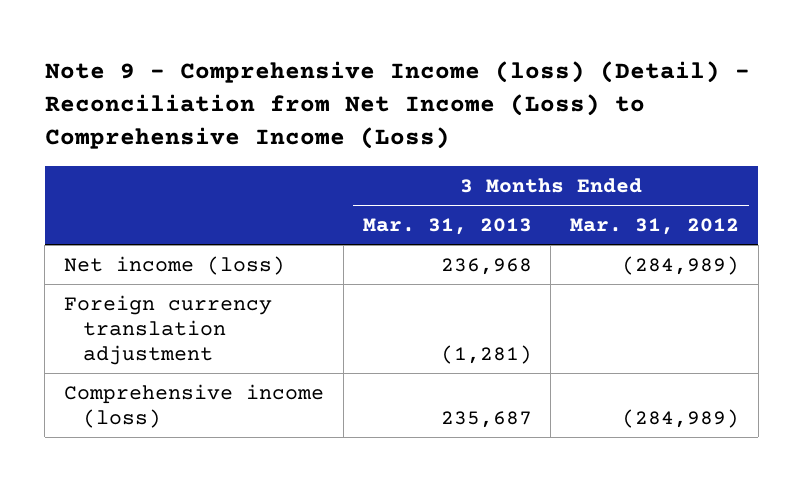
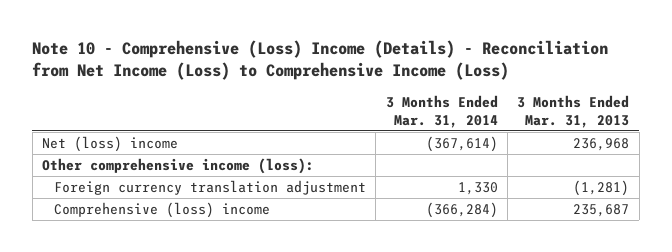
- Note 9 - Comprehensive Income (loss) (Detail) - Reconciliation from Net Income (Loss) to Comprehensive Income (Loss)
+ Note 10 - Comprehensive (Loss) Income (Details) - Reconciliation from Net Income (Loss) to Comprehensive Income (Loss)
- | 3 Months Ended Mar. 31, 2013 | 3 Months Ended Mar. 31, 2012
+ | 3 Months Ended Mar. 31, 2014 | 3 Months Ended Mar. 31, 2013
- Net income (loss) | 236,968 | (284,989)
+ Net (loss) income | (367,614) | 236,968
+ Other comprehensive income (loss):
- Comprehensive income (loss) | 235,687 | (284,989)
+ Comprehensive (loss) income | (366,284) | 235,687

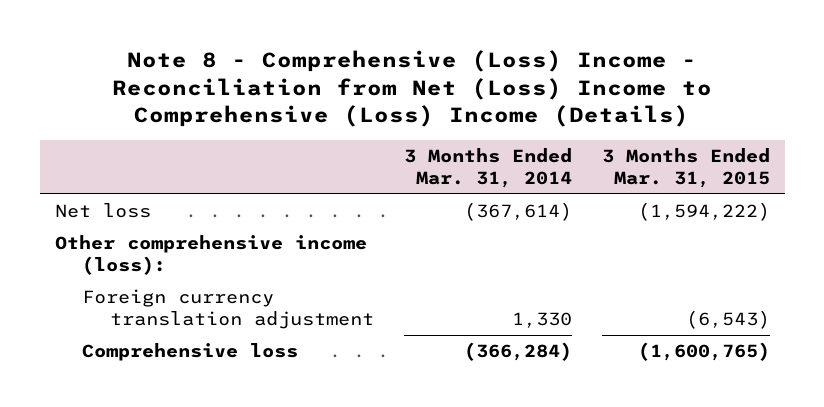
- Note 10 - Comprehensive (Loss) Income (Details) - Reconciliation from Net Income (Loss) to Comprehensive Income (Loss)
+ Note 8 - Comprehensive (Loss) Income - Reconciliation from Net (Loss) Income to Comprehensive (Loss) Income (Details)
- | 3 Months Ended Mar. 31, 2014 | 3 Months Ended Mar. 31, 2013
+ | 3 Months Ended Mar. 31, 2014 | 3 Months Ended Mar. 31, 2015
- Net (loss) income | (367,614) | 236,968
+ Net loss | (367,614) | (1,594,222)
- Comprehensive (loss) income | (366,284) | 235,687
+ Comprehensive loss | (366,284) | (1,600,765)

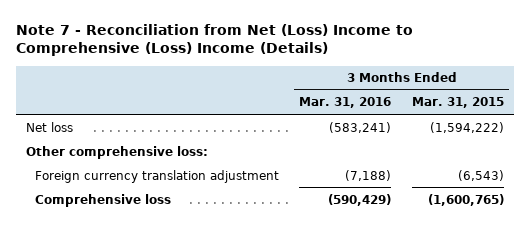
- Note 8 - Comprehensive (Loss) Income - Reconciliation from Net (Loss) Income to Comprehensive (Loss) Income (Details)
+ Note 7 - Reconciliation from Net (Loss) Income to Comprehensive (Loss) Income (Details)
- | 3 Months Ended Mar. 31, 2014 | 3 Months Ended Mar. 31, 2015
+ | 3 Months Ended Mar. 31, 2016 | 3 Months Ended Mar. 31, 2015
- Other comprehensive income (loss):
+ Other comprehensive loss:

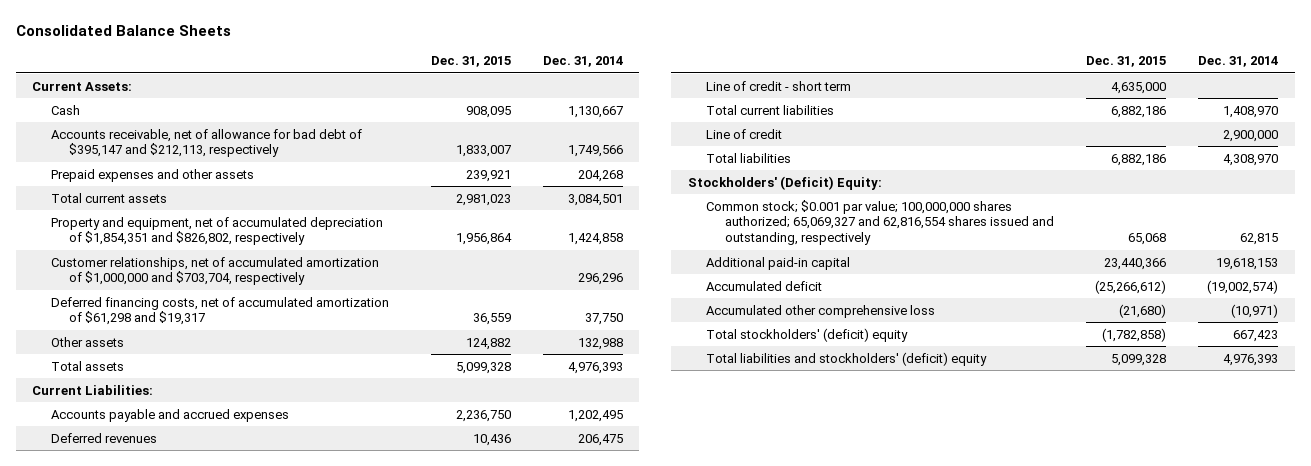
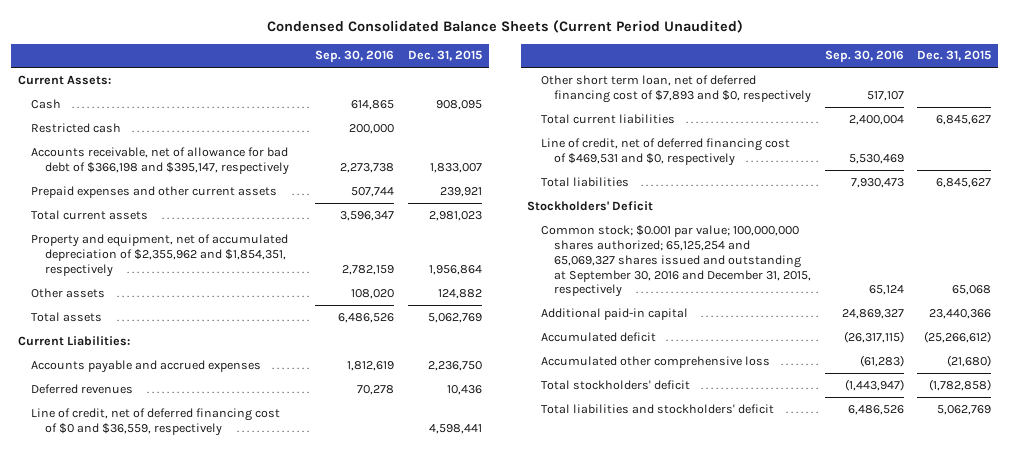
- Consolidated Balance Sheets
+ Condensed Consolidated Balance Sheets (Current Period Unaudited)
- | Dec. 31, 2015 | Dec. 31, 2014
+ | Sep. 30, 2016 | Dec. 31, 2015
- Accounts receivable, net of allowance for bad debt of $395,147 and $212,113, respectively | 1,833,007 | 1,749,566
- Prepaid expenses and other assets | 239,921 | 204,268
+ Restricted cash | 200,000 |
+ Accounts receivable, net of allowance for bad debt of $366,198 and $395,147, respectively | 2,273,738 | 1,833,007
+ Prepaid expenses and other current assets | 507,744 | 239,921
- Property and equipment, net of accumulated depreciation of $1,854,351 and $826,802, respectively | 1,956,864 | 1,424,858
- Customer relationships, net of accumulated amortization of $1,000,000 and $703,704, respectively | | 296,296
- Deferred financing costs, net of accumulated amortization of $61,298 and $19,317 | 36,559 | 37,750
+ Property and equipment, net of accumulated depreciation of $2,355,962 and $1,854,351, respectively | 2,782,159 | 1,956,864
- Total assets | 5,099,328 | 4,976,393
+ Total assets | 6,486,526 | 5,062,769
- Line of credit - short term | 4,635,000 |
- Total current liabilities | 6,882,186 | 1,408,970
- Line of credit | | 2,900,000
- Total liabilities | 6,882,186 | 4,308,970
- Stockholders' (Deficit) Equity:
- Common stock; $0.001 par value; 100,000,000 shares authorized; 65,069,327 and 62,816,554 shares issued and outstanding, respectively | 65,068 | 62,815
+ Line of credit, net of deferred financing cost of $0 and $36,559, respectively | | 4,598,441
+ Other short term loan, net of deferred financing cost of $7,893 and $0, respectively | 517,107 |
+ Total current liabilities | 2,400,004 | 6,845,627
+ Line of credit, net of deferred financing cost of $469,531 and $0, respectively | 5,530,469 |
+ Total liabilities | 7,930,473 | 6,845,627
+ Stockholders' Deficit
+ Common stock; $0.001 par value; 100,000,000 shares authorized; 65,125,254 and 65,069,327 shares issued and outstanding at September 30, 2016 and December 31, 2015, respectively | 65,124 | 65,068
- Total stockholders' (deficit) equity | (1,782,858) | 667,423
- Total liabilities and stockholders' (deficit) equity | 5,099,328 | 4,976,393
+ Total stockholders' deficit | (1,443,947) | (1,782,858)
+ Total liabilities and stockholders' deficit | 6,486,526 | 5,062,769

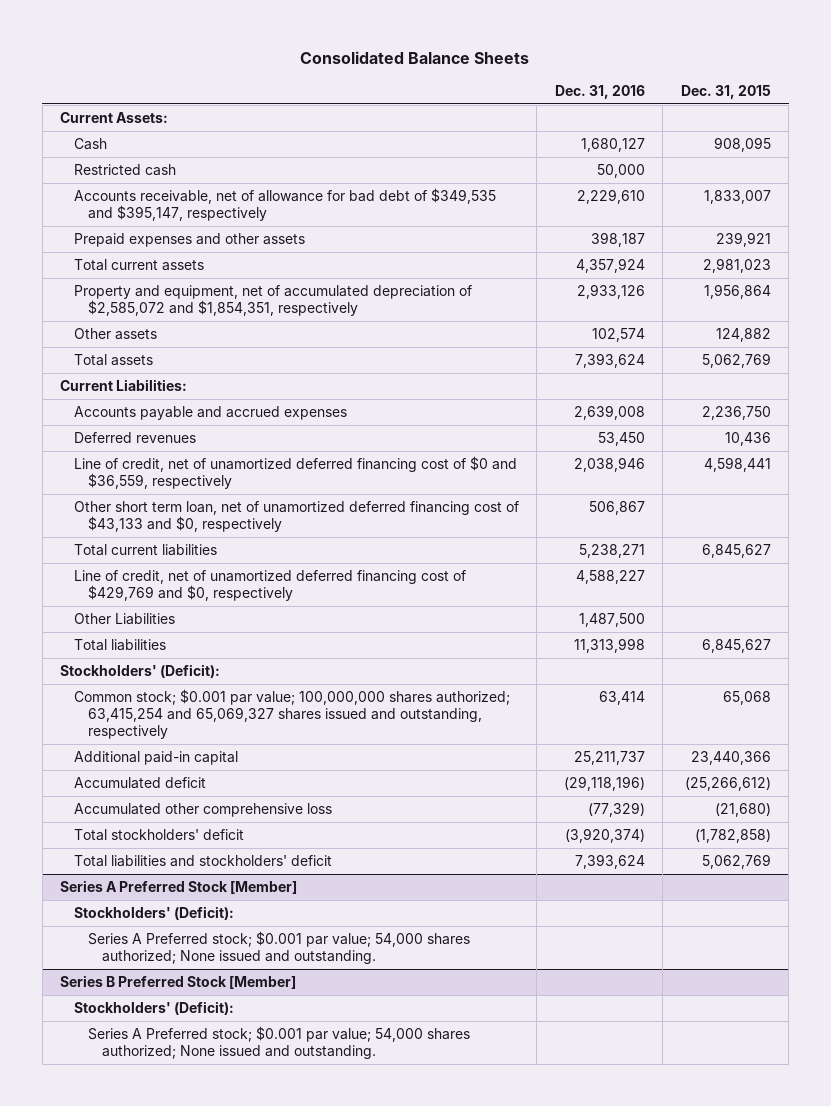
- Condensed Consolidated Balance Sheets (Current Period Unaudited)
+ Consolidated Balance Sheets
- | Sep. 30, 2016 | Dec. 31, 2015
+ | Dec. 31, 2016 | Dec. 31, 2015
- Accounts receivable, net of allowance for bad debt of $366,198 and $395,147, respectively | 2,273,738 | 1,833,007
- Prepaid expenses and other current assets | 507,744 | 239,921
+ Accounts receivable, net of allowance for bad debt of $349,535 and $395,147, respectively | 2,229,610 | 1,833,007
+ Prepaid expenses and other assets | 398,187 | 239,921
- Property and equipment, net of accumulated depreciation of $2,355,962 and $1,854,351, respectively | 2,782,159 | 1,956,864
+ Property and equipment, net of accumulated depreciation of $2,585,072 and $1,854,351, respectively | 2,933,126 | 1,956,864
- Line of credit, net of deferred financing cost of $0 and $36,559, respectively | | 4,598,441
- Other short term loan, net of deferred financing cost of $7,893 and $0, respectively | 517,107 |
+ Line of credit, net of unamortized deferred financing cost of $0 and $36,559, respectively | 2,038,946 | 4,598,441
+ Other short term loan, net of unamortized deferred financing cost of $43,133 and $0, respectively | 506,867 |
- Line of credit, net of deferred financing cost of $469,531 and $0, respectively | 5,530,469 |
+ Line of credit, net of unamortized deferred financing cost of $429,769 and $0, respectively | 4,588,227 |
+ Other Liabilities | 1,487,500 |
- Stockholders' Deficit
- Common stock; $0.001 par value; 100,000,000 shares authorized; 65,125,254 and 65,069,327 shares issued and outstanding at September 30, 2016 and December 31, 2015, respectively | 65,124 | 65,068
+ Stockholders' (Deficit):
+ Common stock; $0.001 par value; 100,000,000 shares authorized; 63,415,254 and 65,069,327 shares issued and outstanding, respectively | 63,414 | 65,068
+ Series A Preferred Stock [Member]
+ Stockholders' (Deficit):
+ Series A Preferred stock; $0.001 par value; 54,000 shares authorized; None issued and outstanding.
+ Series B Preferred Stock [Member]
+ Stockholders' (Deficit):
+ Series A Preferred stock; $0.001 par value; 54,000 shares authorized; None issued and outstanding.

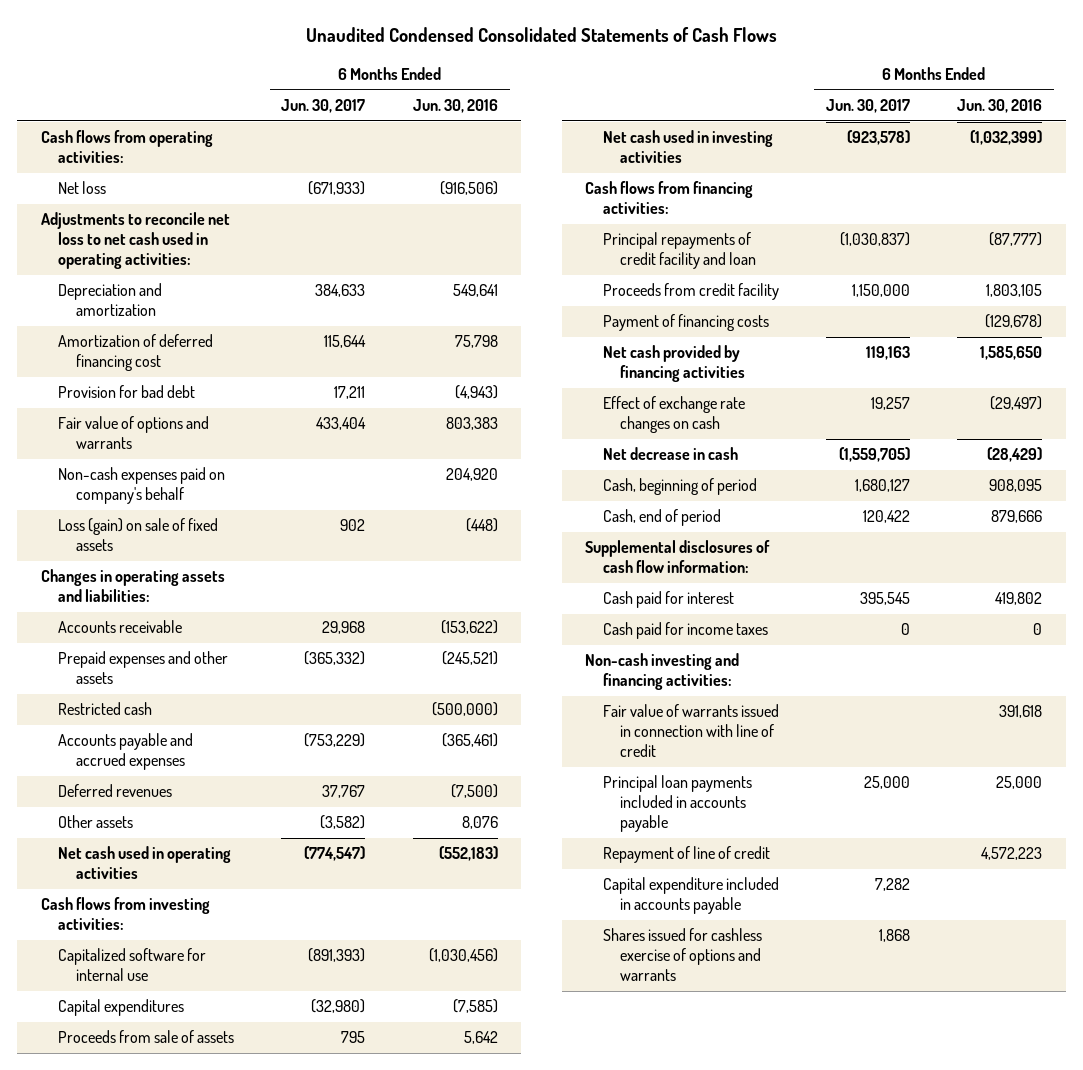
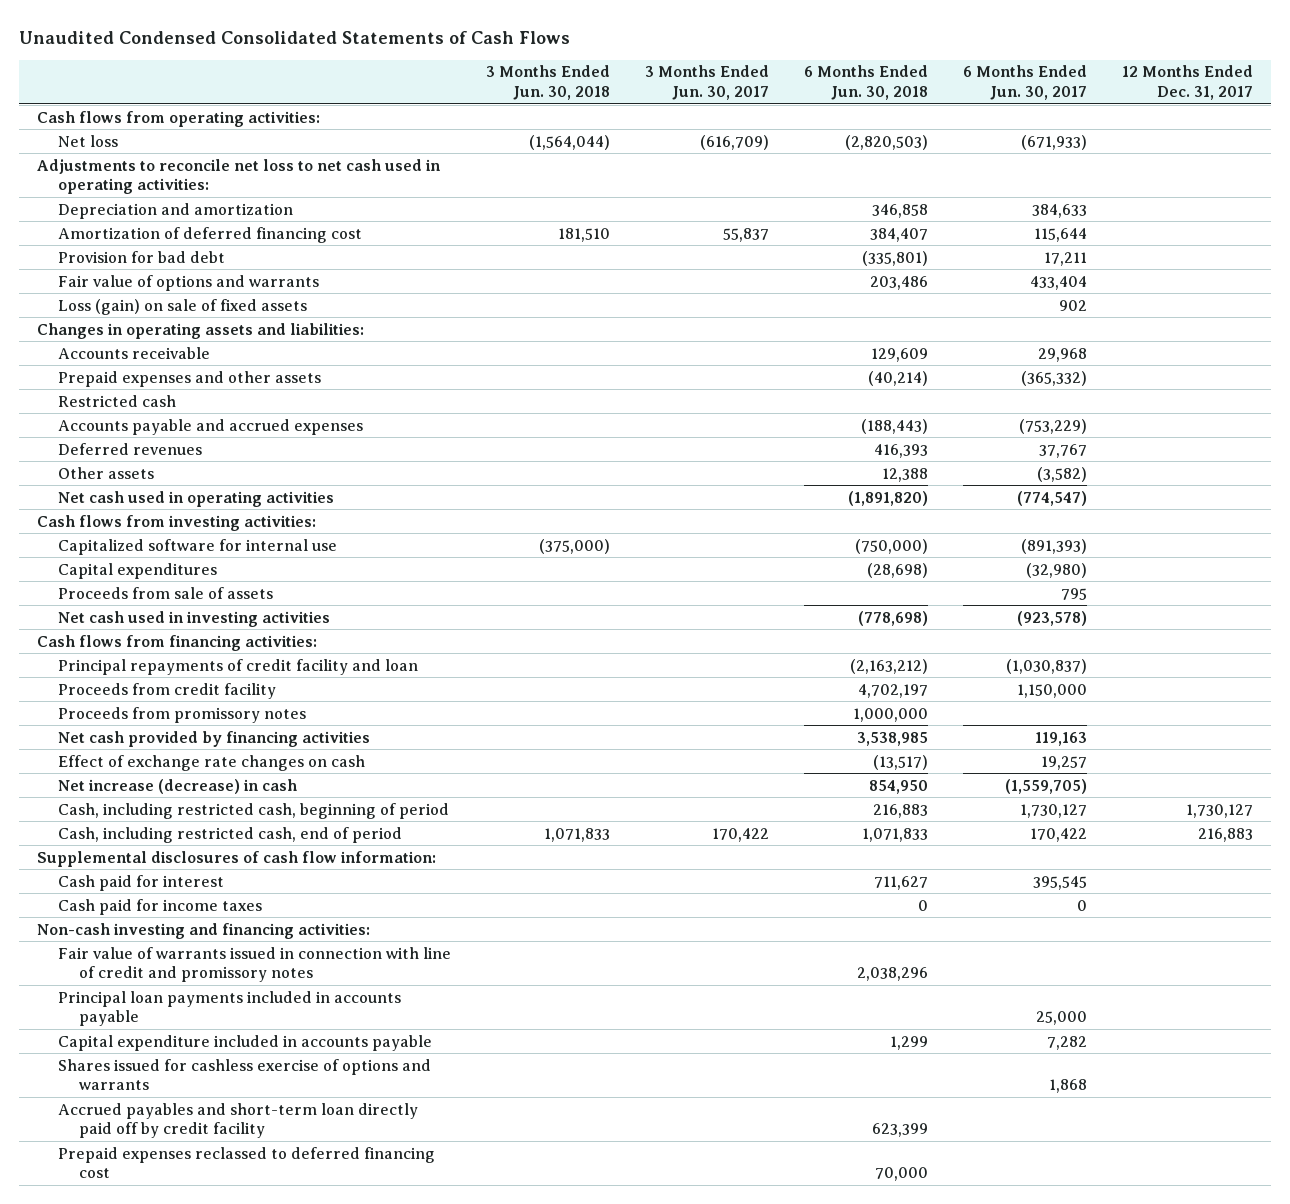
- | 6 Months Ended Jun. 30, 2017 | 6 Months Ended Jun. 30, 2016
+ | 3 Months Ended Jun. 30, 2018 | 3 Months Ended Jun. 30, 2017 | 6 Months Ended Jun. 30, 2018 | 6 Months Ended Jun. 30, 2017 | 12 Months Ended Dec. 31, 2017
- Non-cash expenses paid on company's behalf | | 204,920
- Payment of financing costs | | (129,678)
+ Proceeds from promissory notes | | | 1,000,000 | |
- Net decrease in cash | (1,559,705) | (28,429)
- Cash, beginning of period | 1,680,127 | 908,095
- Cash, end of period | 120,422 | 879,666
+ Net increase (decrease) in cash | | | 854,950 | (1,559,705) |
+ Cash, including restricted cash, beginning of period | | | 216,883 | 1,730,127 | 1,730,127
+ Cash, including restricted cash, end of period | 1,071,833 | 170,422 | 1,071,833 | 170,422 | 216,883
- Fair value of warrants issued in connection with line of credit | | 391,618
+ Fair value of warrants issued in connection with line of credit and promissory notes | | | 2,038,296 | |
- Repayment of line of credit | | 4,572,223
+ Accrued payables and short-term loan directly paid off by credit facility | | | 623,399 | |
+ Prepaid expenses reclassed to deferred financing cost | | | 70,000 | |

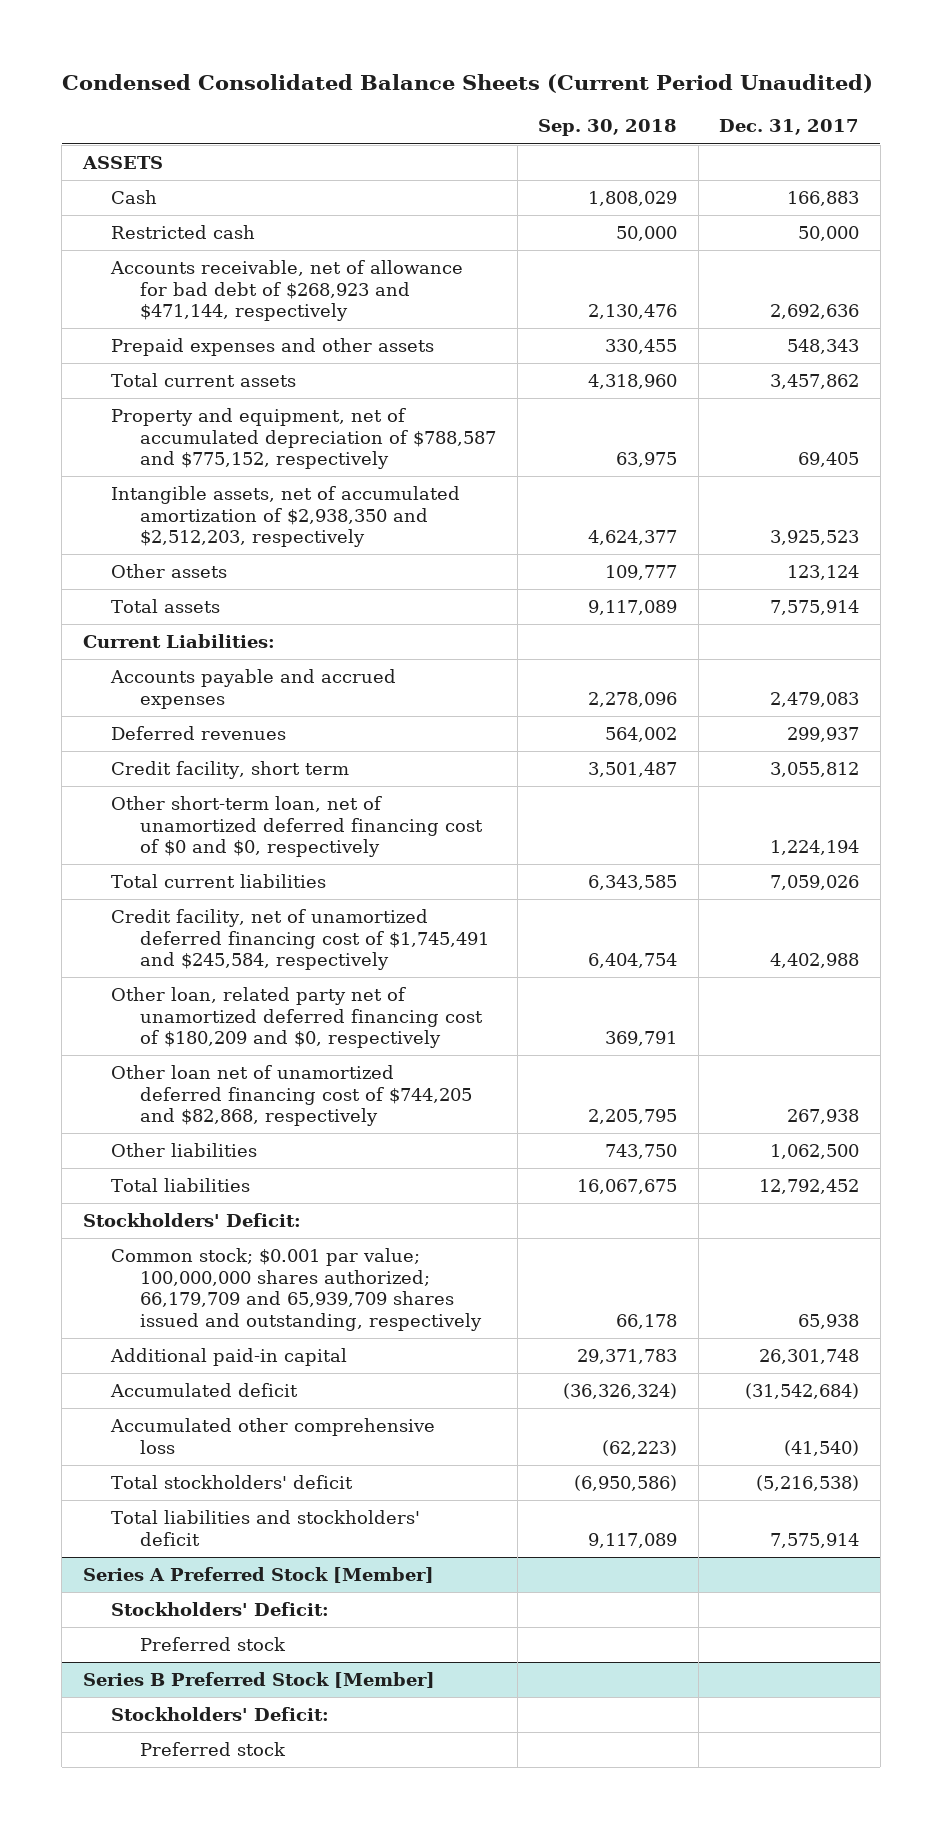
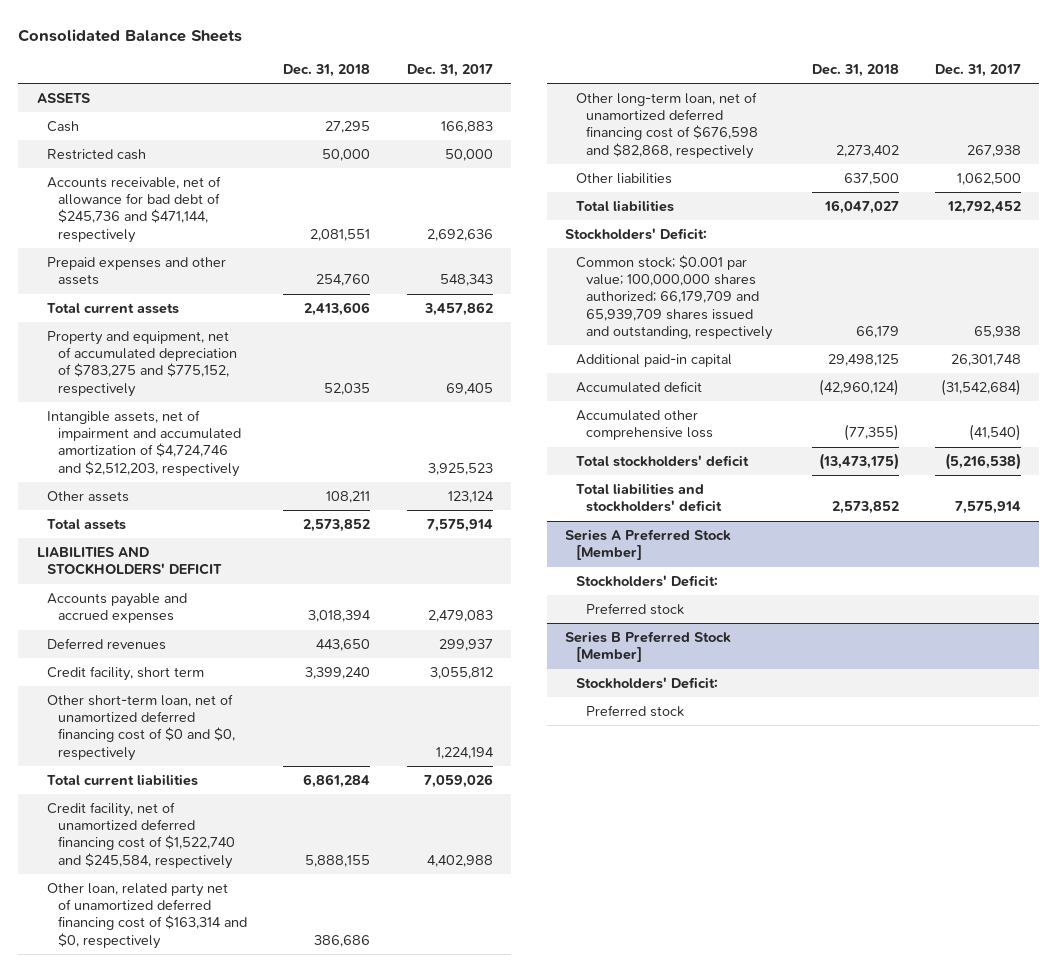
- Condensed Consolidated Balance Sheets (Current Period Unaudited)
+ Consolidated Balance Sheets
- | Sep. 30, 2018 | Dec. 31, 2017
+ | Dec. 31, 2018 | Dec. 31, 2017
- Accounts receivable, net of allowance for bad debt of $268,923 and $471,144, respectively | 2,130,476 | 2,692,636
+ Accounts receivable, net of allowance for bad debt of $245,736 and $471,144, respectively | 2,081,551 | 2,692,636
- Property and equipment, net of accumulated depreciation of $788,587 and $775,152, respectively | 63,975 | 69,405
- Intangible assets, net of accumulated amortization of $2,938,350 and $2,512,203, respectively | 4,624,377 | 3,925,523
+ Property and equipment, net of accumulated depreciation of $783,275 and $775,152, respectively | 52,035 | 69,405
+ Intangible assets, net of impairment and accumulated amortization of $4,724,746 and $2,512,203, respectively | | 3,925,523
- Current Liabilities:
+ LIABILITIES AND STOCKHOLDERS' DEFICIT
- Credit facility, net of unamortized deferred financing cost of $1,745,491 and $245,584, respectively | 6,404,754 | 4,402,988
- Other loan, related party net of unamortized deferred financing cost of $180,209 and $0, respectively | 369,791 |
- Other loan net of unamortized deferred financing cost of $744,205 and $82,868, respectively | 2,205,795 | 267,938
+ Credit facility, net of unamortized deferred financing cost of $1,522,740 and $245,584, respectively | 5,888,155 | 4,402,988
+ Other loan, related party net of unamortized deferred financing cost of $163,314 and $0, respectively | 386,686 |
+ Other long-term loan, net of unamortized deferred financing cost of $676,598 and $82,868, respectively | 2,273,402 | 267,938

